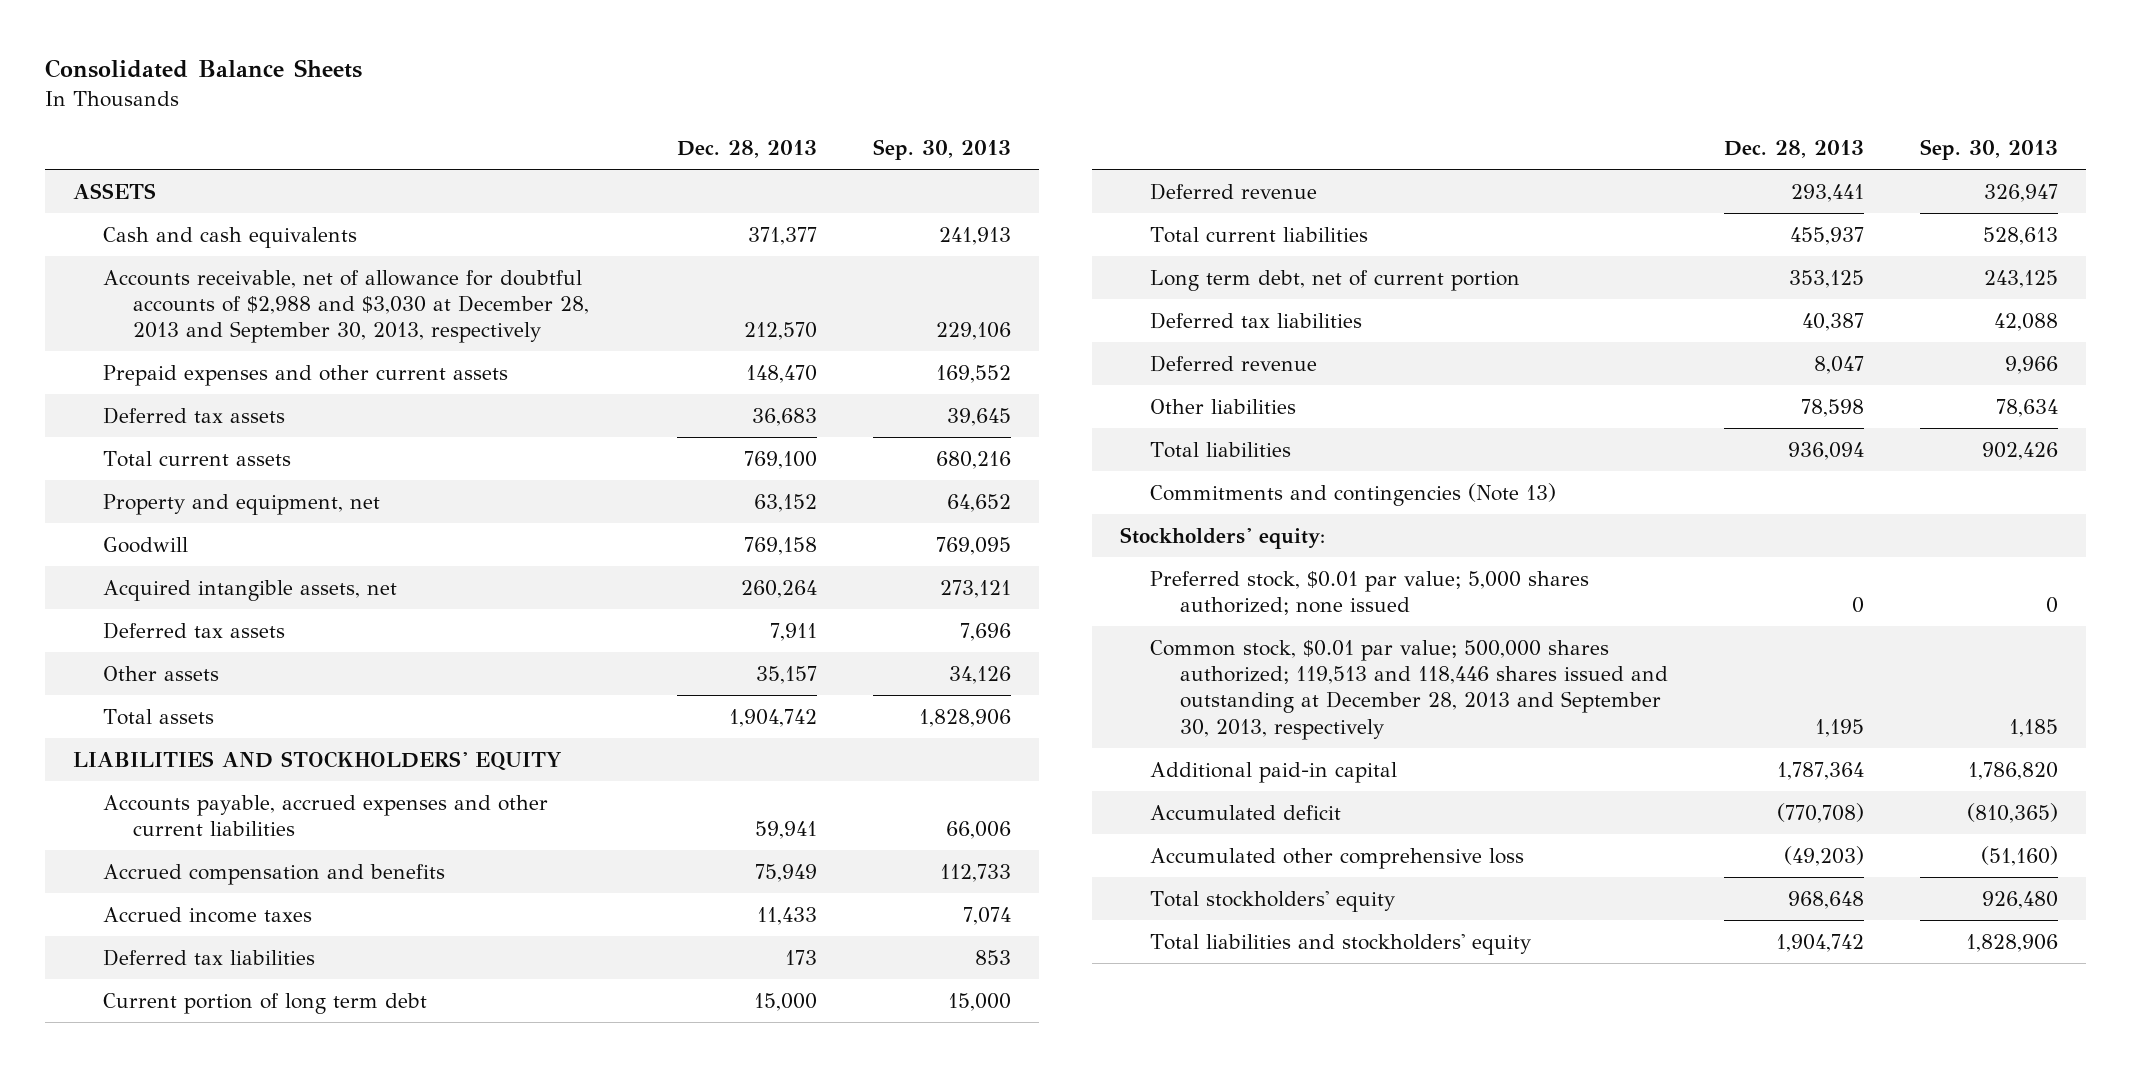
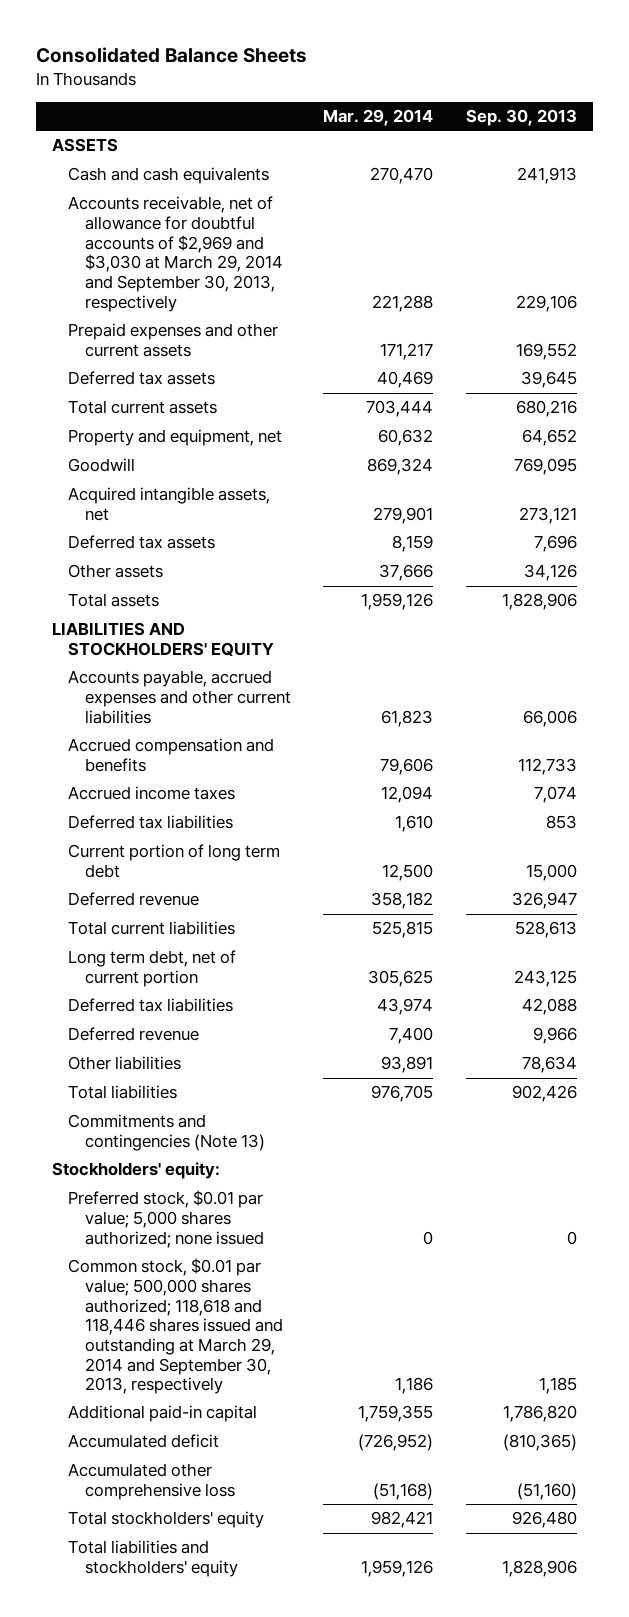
- | Dec. 28, 2013 | Sep. 30, 2013
+ | Mar. 29, 2014 | Sep. 30, 2013
- Accounts receivable, net of allowance for doubtful accounts of $2,988 and $3,030 at December 28, 2013 and September 30, 2013, respectively | 212,570 | 229,106
+ Accounts receivable, net of allowance for doubtful accounts of $2,969 and $3,030 at March 29, 2014 and September 30, 2013, respectively | 221,288 | 229,106
- Common stock, $0.01 par value; 500,000 shares authorized; 119,513 and 118,446 shares issued and outstanding at December 28, 2013 and September 30, 2013, respectively | 1,195 | 1,185
+ Common stock, $0.01 par value; 500,000 shares authorized; 118,618 and 118,446 shares issued and outstanding at March 29, 2014 and September 30, 2013, respectively | 1,186 | 1,185

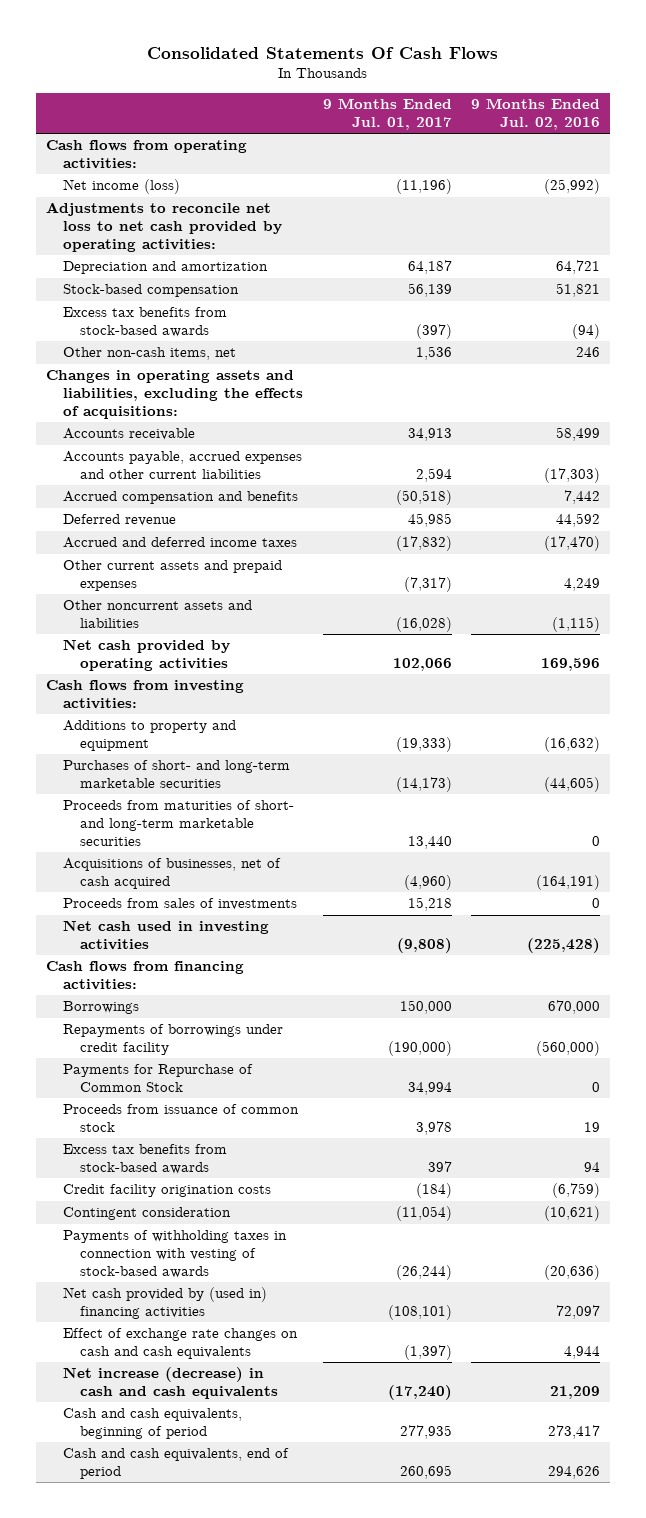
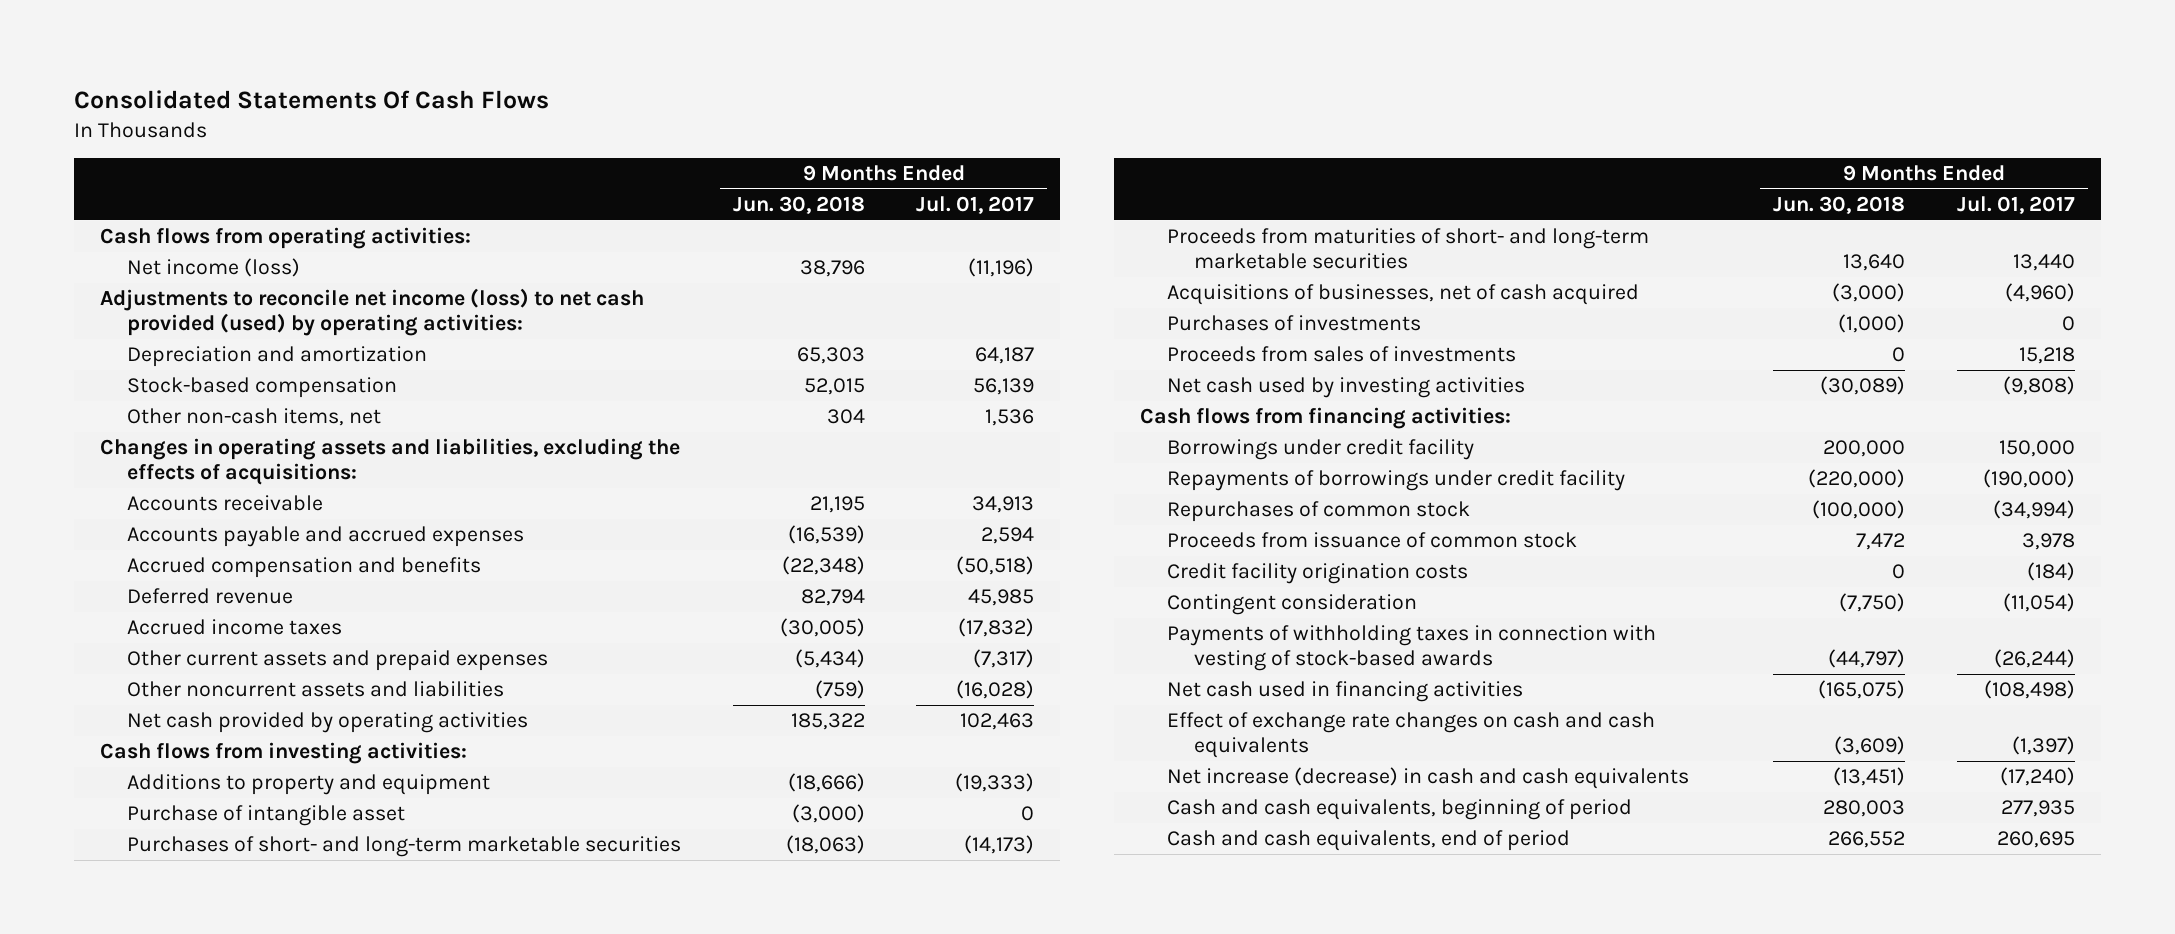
- | 9 Months Ended Jul. 01, 2017 | 9 Months Ended Jul. 02, 2016
+ | 9 Months Ended Jun. 30, 2018 | 9 Months Ended Jul. 01, 2017
- Adjustments to reconcile net loss to net cash provided by operating activities:
+ Adjustments to reconcile net income (loss) to net cash provided (used) by operating activities:
- Excess tax benefits from stock-based awards | (397) | (94)
- Accounts payable, accrued expenses and other current liabilities | 2,594 | (17,303)
+ Accounts payable and accrued expenses | (16,539) | 2,594
- Accrued and deferred income taxes | (17,832) | (17,470)
+ Accrued income taxes | (30,005) | (17,832)
- Net cash provided by operating activities | 102,066 | 169,596
+ Net cash provided by operating activities | 185,322 | 102,463
+ Purchase of intangible asset | (3,000) | 0
+ Purchases of investments | (1,000) | 0
- Net cash used in investing activities | (9,808) | (225,428)
+ Net cash used by investing activities | (30,089) | (9,808)
- Borrowings | 150,000 | 670,000
+ Borrowings under credit facility | 200,000 | 150,000
- Payments for Repurchase of Common Stock | 34,994 | 0
+ Repurchases of common stock | (100,000) | (34,994)
- Excess tax benefits from stock-based awards | 397 | 94
- Net cash provided by (used in) financing activities | (108,101) | 72,097
+ Net cash used in financing activities | (165,075) | (108,498)

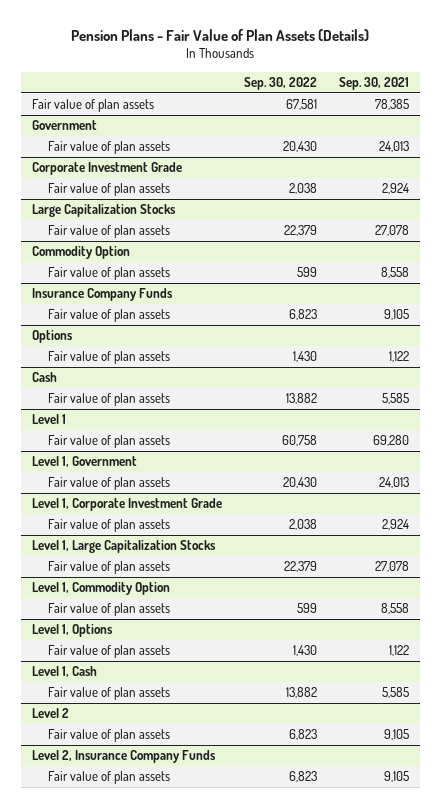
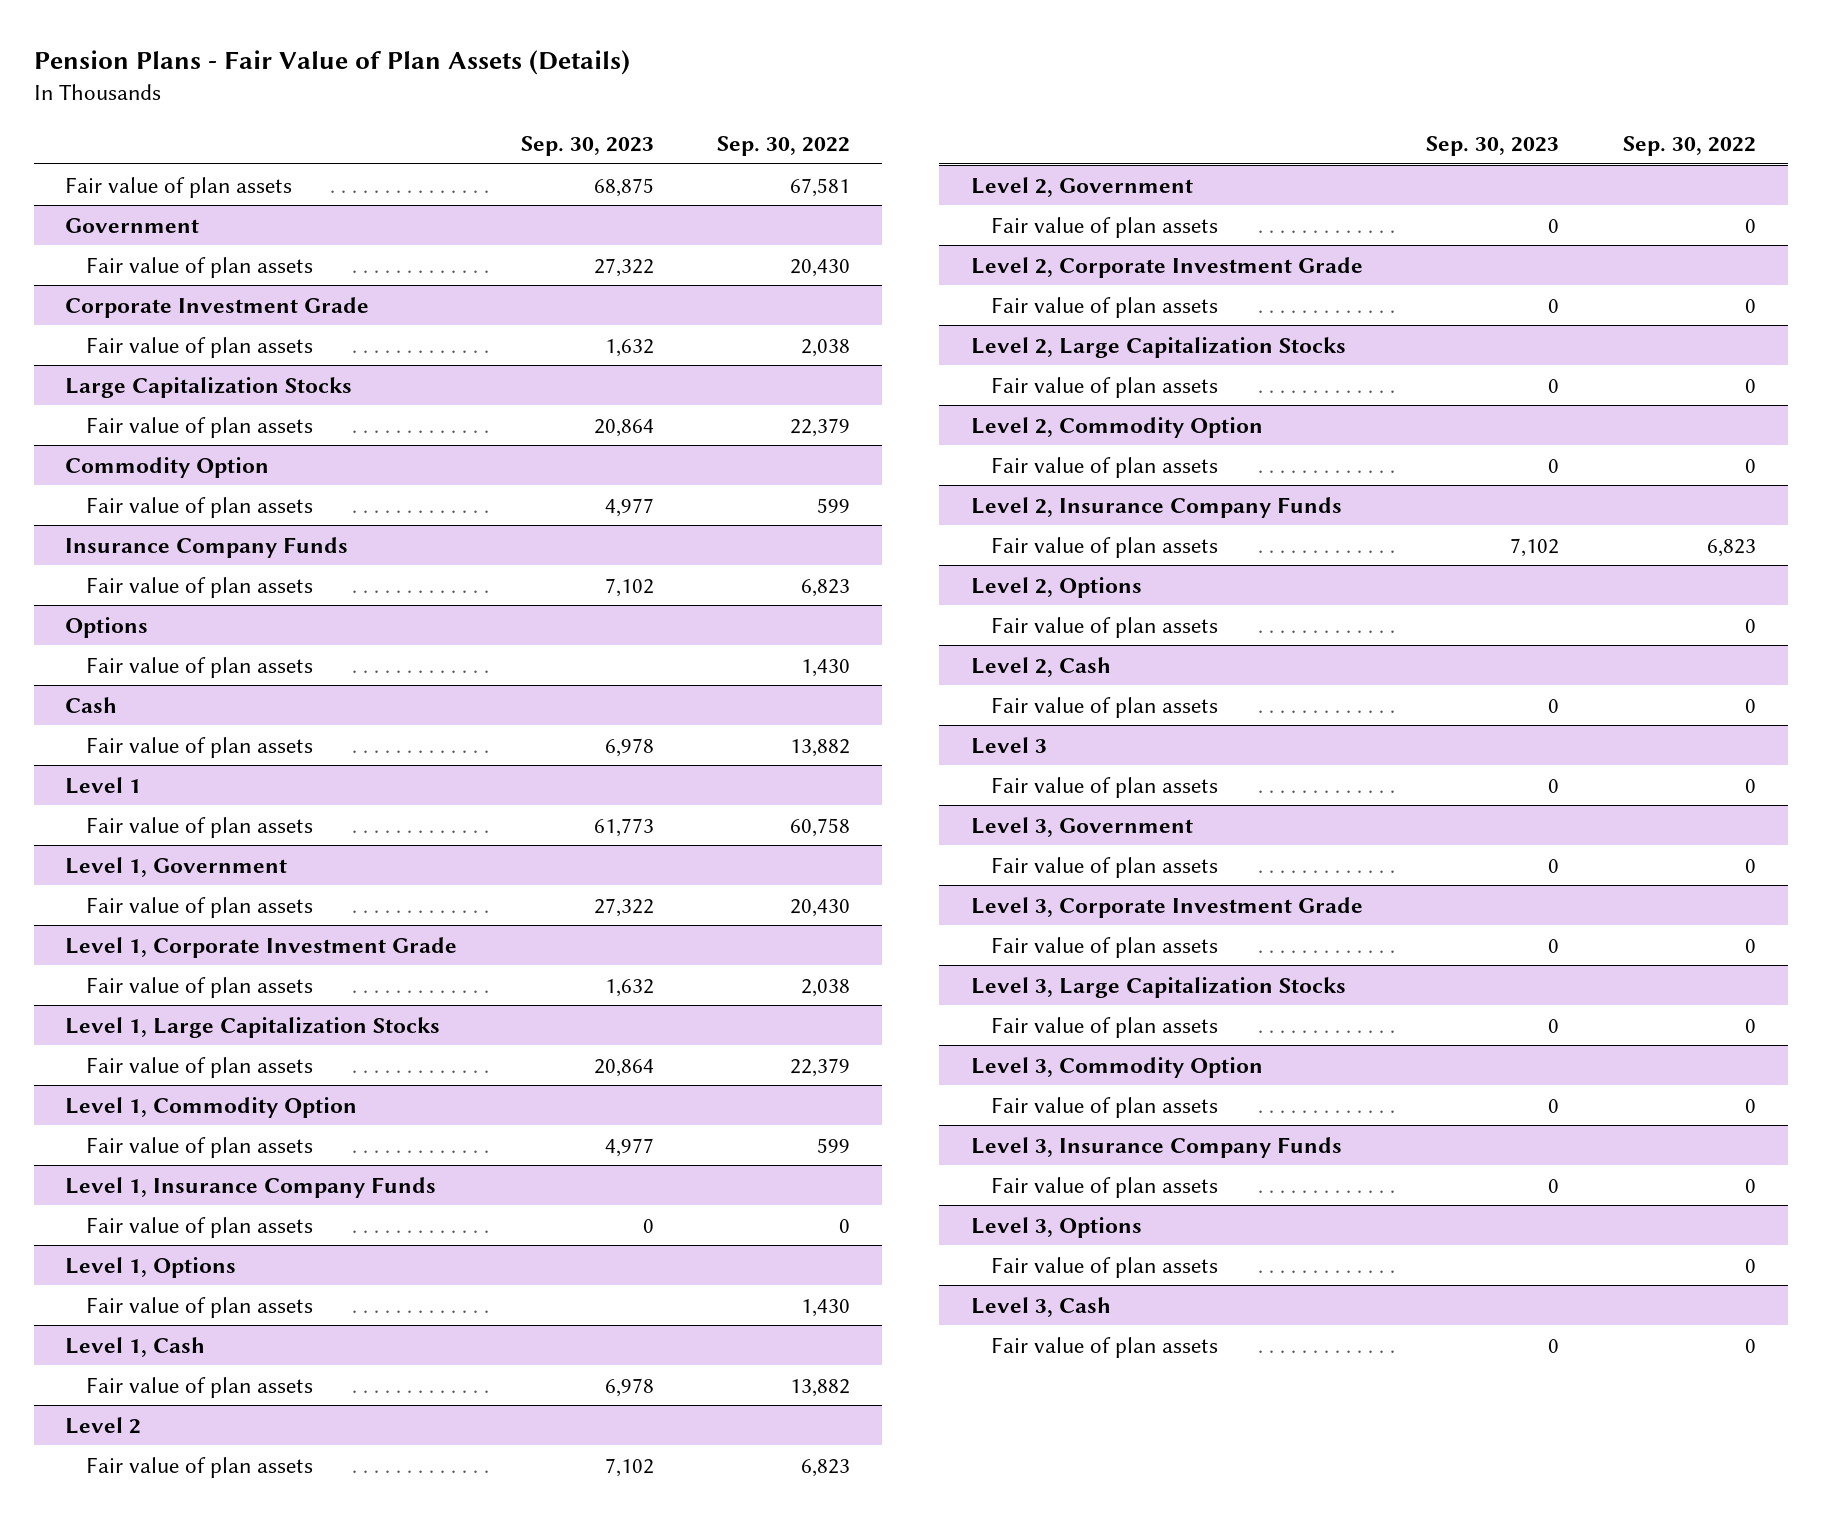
- | Sep. 30, 2022 | Sep. 30, 2021
+ | Sep. 30, 2023 | Sep. 30, 2022
+ Level 1, Insurance Company Funds
+ Fair value of plan assets | 0 | 0
+ Level 2, Government
+ Fair value of plan assets | 0 | 0
+ Level 2, Corporate Investment Grade
+ Fair value of plan assets | 0 | 0
+ Level 2, Large Capitalization Stocks
+ Fair value of plan assets | 0 | 0
+ Level 2, Commodity Option
+ Fair value of plan assets | 0 | 0
+ Level 2, Options
+ Fair value of plan assets | | 0
+ Level 2, Cash
+ Fair value of plan assets | 0 | 0
+ Level 3
+ Fair value of plan assets | 0 | 0
+ Level 3, Government
+ Fair value of plan assets | 0 | 0
+ Level 3, Corporate Investment Grade
+ Fair value of plan assets | 0 | 0
+ Level 3, Large Capitalization Stocks
+ Fair value of plan assets | 0 | 0
+ Level 3, Commodity Option
+ Fair value of plan assets | 0 | 0
+ Level 3, Insurance Company Funds
+ Fair value of plan assets | 0 | 0
+ Level 3, Options
+ Fair value of plan assets | | 0
+ Level 3, Cash
+ Fair value of plan assets | 0 | 0

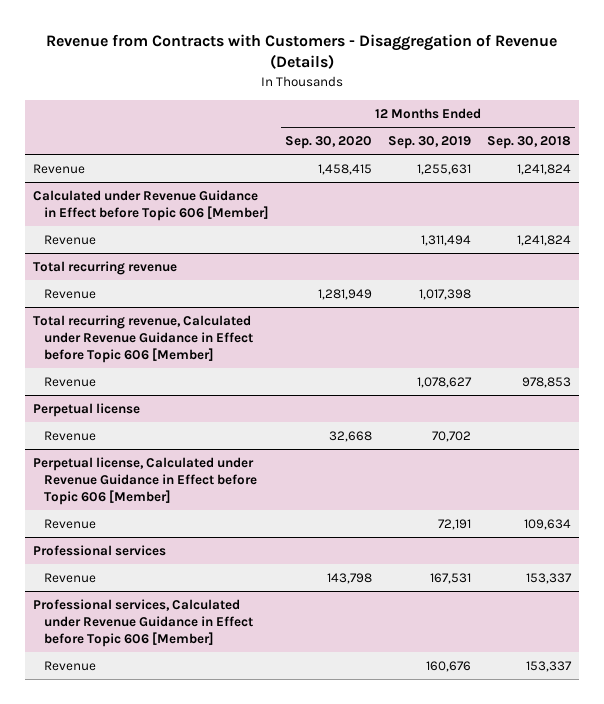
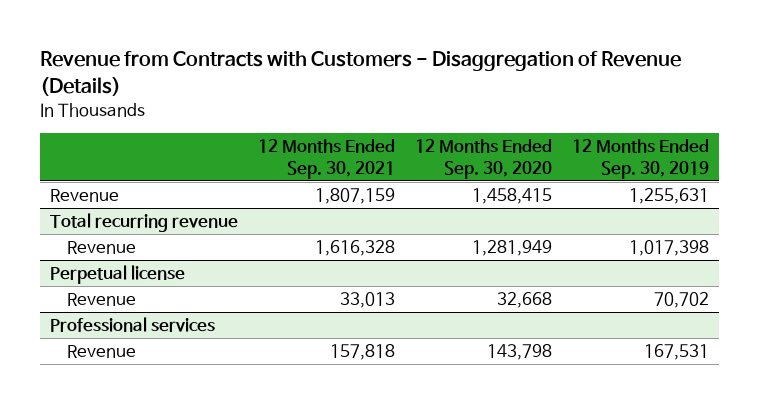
- | 12 Months Ended Sep. 30, 2020 | 12 Months Ended Sep. 30, 2019 | 12 Months Ended Sep. 30, 2018
+ | 12 Months Ended Sep. 30, 2021 | 12 Months Ended Sep. 30, 2020 | 12 Months Ended Sep. 30, 2019
- Calculated under Revenue Guidance in Effect before Topic 606 [Member]
- Revenue | | 1,311,494 | 1,241,824
- Total recurring revenue, Calculated under Revenue Guidance in Effect before Topic 606 [Member]
- Revenue | | 1,078,627 | 978,853
- Perpetual license, Calculated under Revenue Guidance in Effect before Topic 606 [Member]
- Revenue | | 72,191 | 109,634
- Professional services, Calculated under Revenue Guidance in Effect before Topic 606 [Member]
- Revenue | | 160,676 | 153,337

